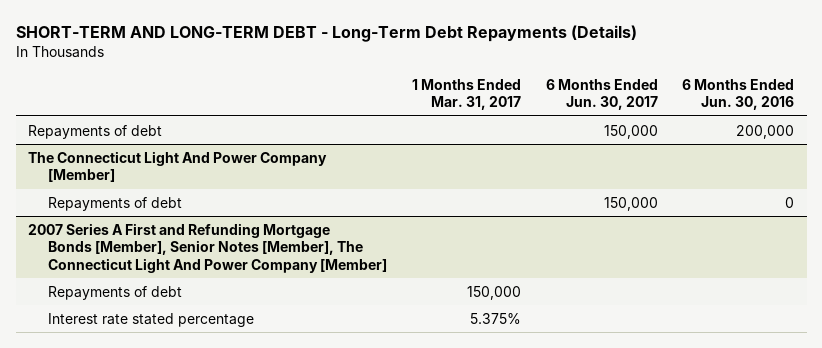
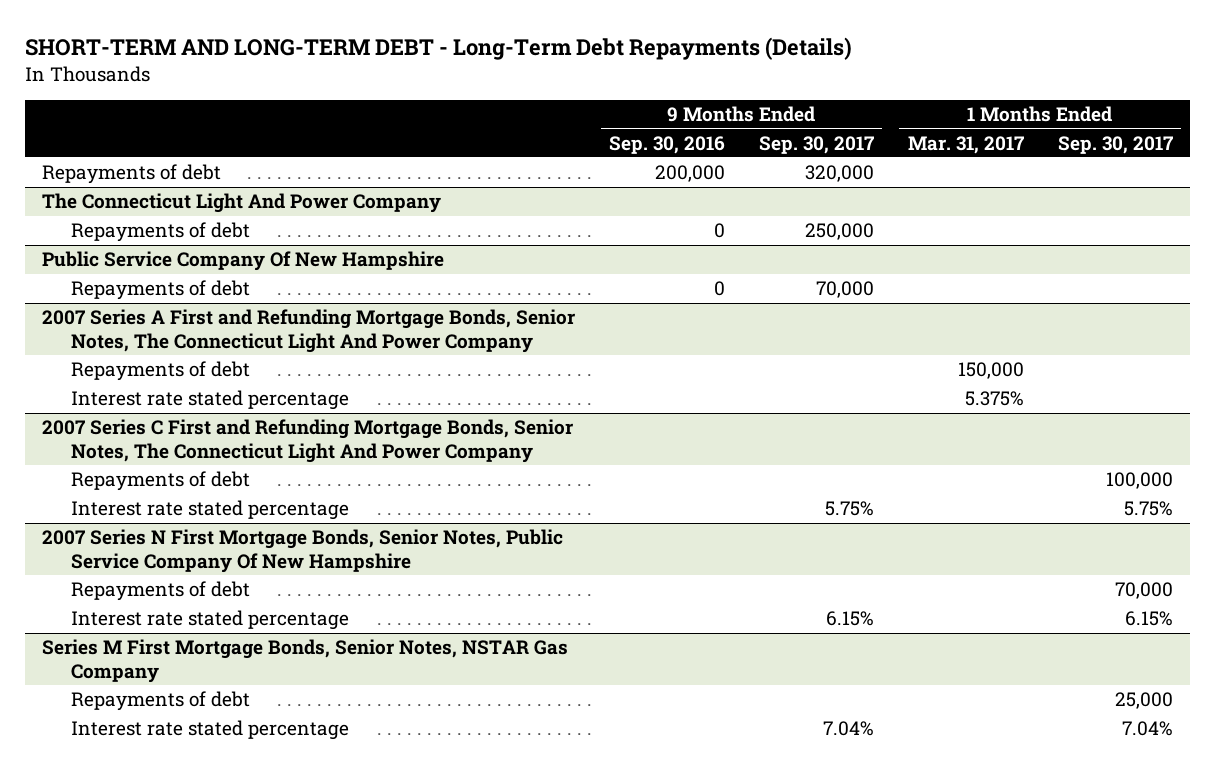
- | 1 Months Ended Mar. 31, 2017 | 6 Months Ended Jun. 30, 2017 | 6 Months Ended Jun. 30, 2016
+ | 9 Months Ended Sep. 30, 2016 | 9 Months Ended Sep. 30, 2017 | 1 Months Ended Mar. 31, 2017 | 1 Months Ended Sep. 30, 2017
- The Connecticut Light And Power Company [Member]
+ The Connecticut Light And Power Company
- 2007 Series A First and Refunding Mortgage Bonds [Member], Senior Notes [Member], The Connecticut Light And Power Company [Member]
+ Public Service Company Of New Hampshire
+ Repayments of debt | 0 | 70,000 | |
+ 2007 Series A First and Refunding Mortgage Bonds, Senior Notes, The Connecticut Light And Power Company
+ 2007 Series C First and Refunding Mortgage Bonds, Senior Notes, The Connecticut Light And Power Company
+ Repayments of debt | | | | 100,000
+ Interest rate stated percentage | | 5.75% | | 5.75%
+ 2007 Series N First Mortgage Bonds, Senior Notes, Public Service Company Of New Hampshire
+ Repayments of debt | | | | 70,000
+ Interest rate stated percentage | | 6.15% | | 6.15%
+ Series M First Mortgage Bonds, Senior Notes, NSTAR Gas Company
+ Repayments of debt | | | | 25,000
+ Interest rate stated percentage | | 7.04% | | 7.04%

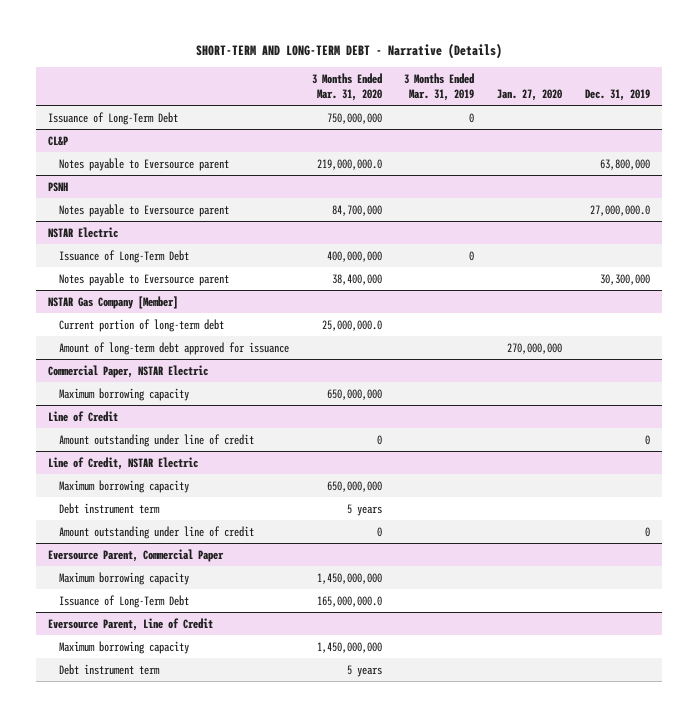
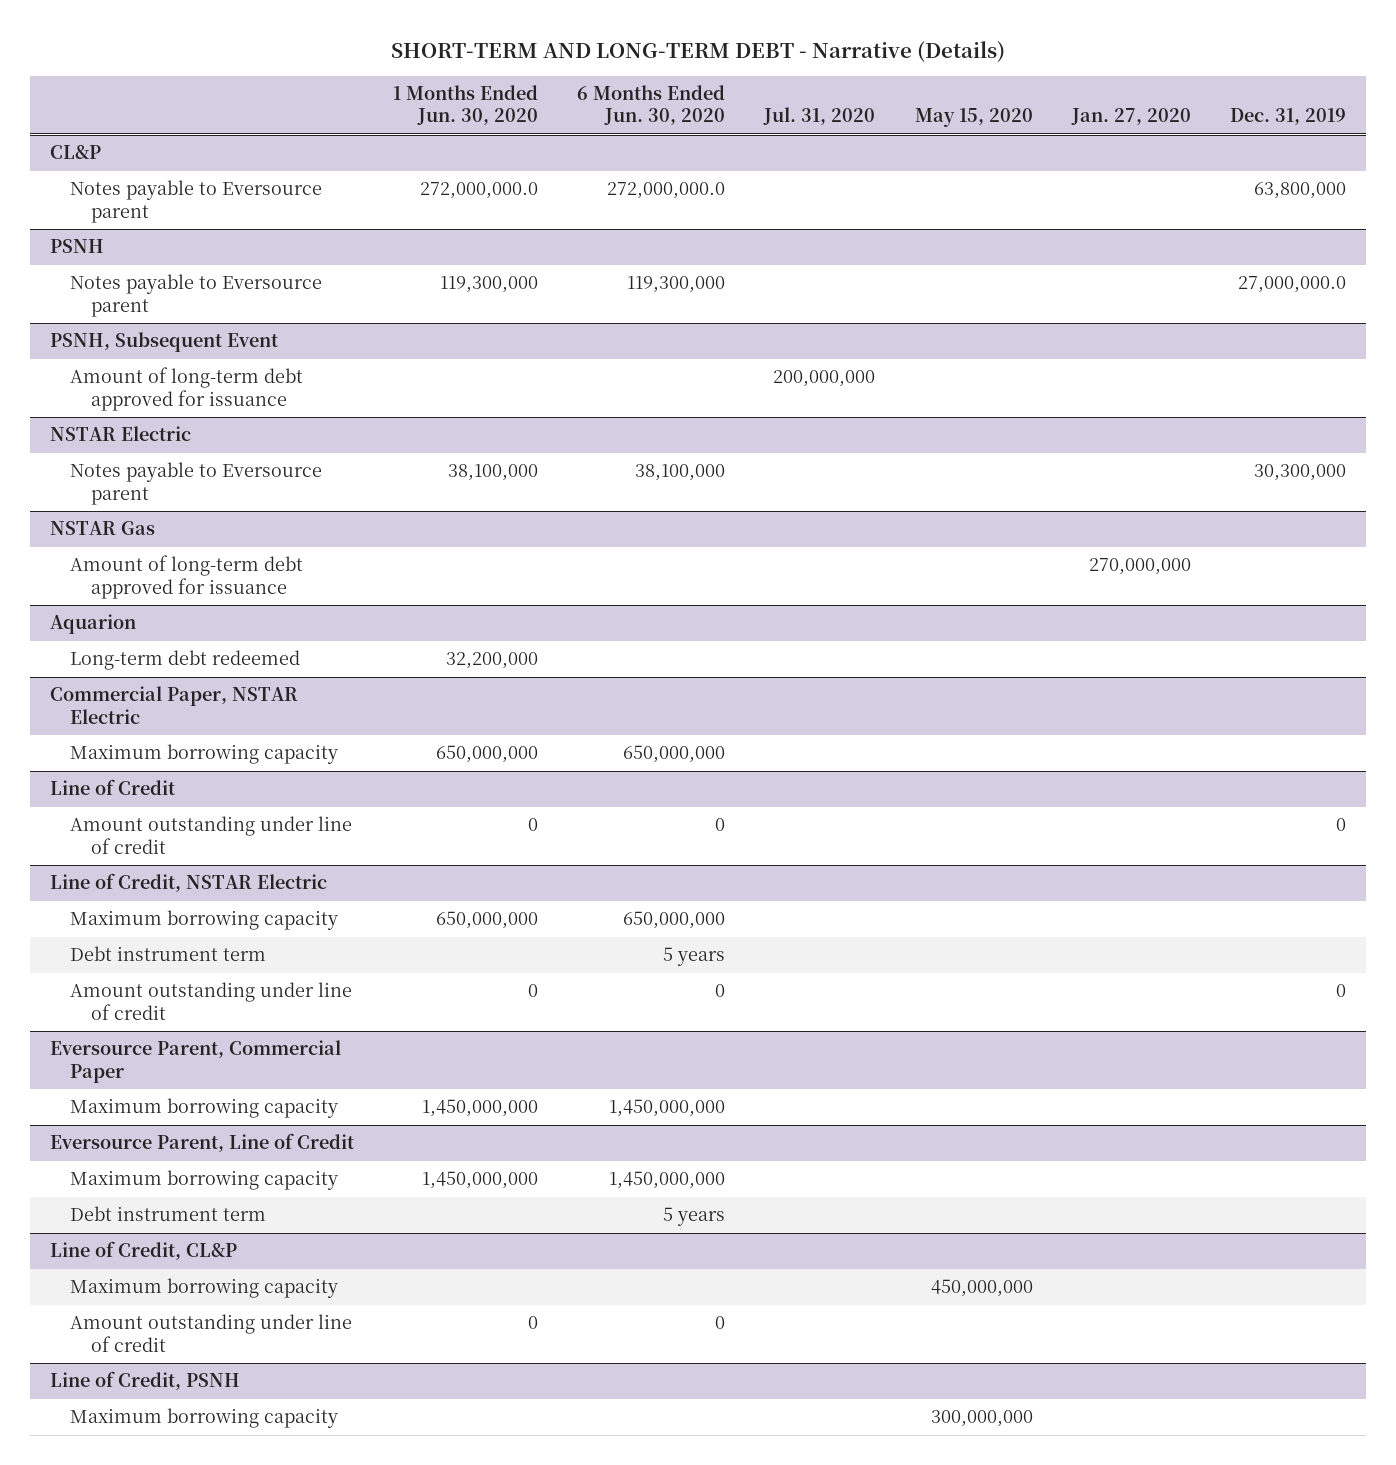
- | 3 Months Ended Mar. 31, 2020 | 3 Months Ended Mar. 31, 2019 | Jan. 27, 2020 | Dec. 31, 2019
+ | 1 Months Ended Jun. 30, 2020 | 6 Months Ended Jun. 30, 2020 | Jul. 31, 2020 | May 15, 2020 | Jan. 27, 2020 | Dec. 31, 2019
- Issuance of Long-Term Debt | 750,000,000 | 0 | |
+ PSNH, Subsequent Event
+ Amount of long-term debt approved for issuance | | | 200,000,000 | | |
@ NSTAR Electric
- Issuance of Long-Term Debt | 400,000,000 | 0 | |
- NSTAR Gas Company [Member]
- Current portion of long-term debt | 25,000,000.0 | | |
+ NSTAR Gas
+ Aquarion
+ Long-term debt redeemed | 32,200,000 | | | | |
@ Eversource Parent, Commercial Paper
- Issuance of Long-Term Debt | 165,000,000.0 | | |
+ Line of Credit, CL&P
+ Maximum borrowing capacity | | | | 450,000,000 | |
+ Amount outstanding under line of credit | 0 | 0 | | | |
+ Line of Credit, PSNH
+ Maximum borrowing capacity | | | | 300,000,000 | |

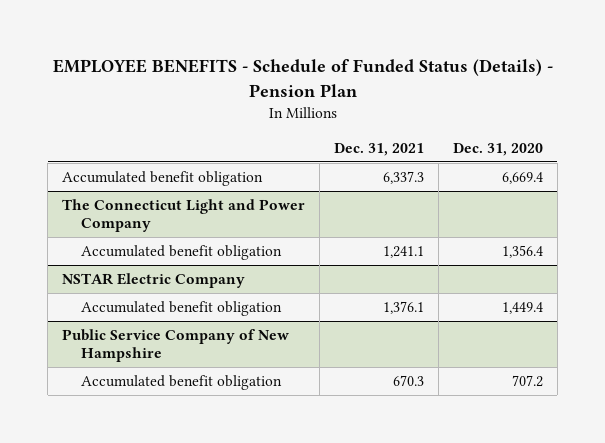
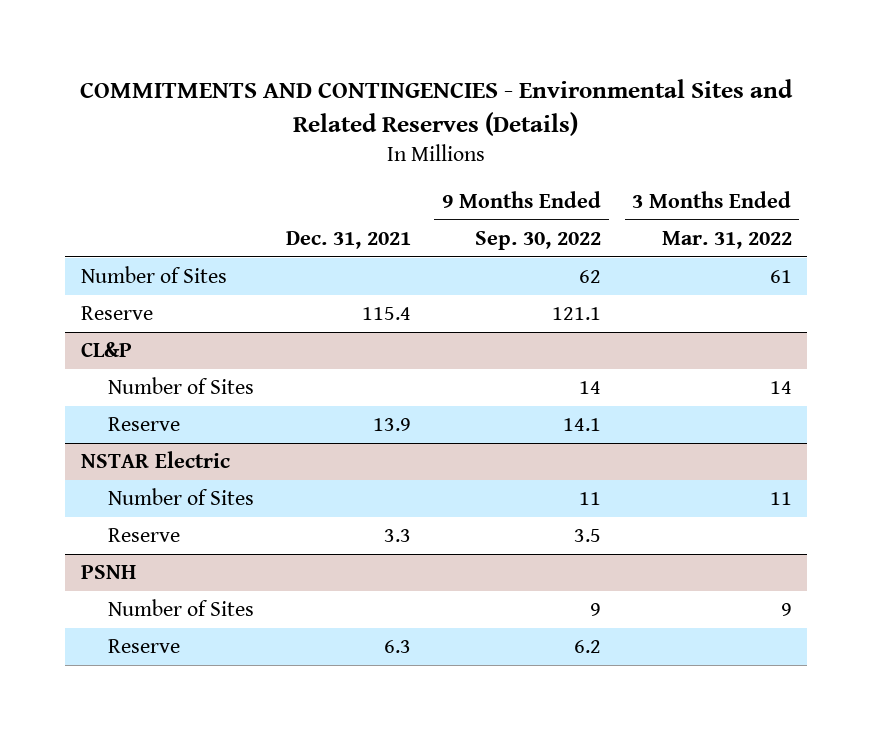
- EMPLOYEE BENEFITS - Schedule of Funded Status (Details) - Pension Plan
+ COMMITMENTS AND CONTINGENCIES - Environmental Sites and Related Reserves (Details)
- | Dec. 31, 2021 | Dec. 31, 2020
+ | Dec. 31, 2021 | 9 Months Ended Sep. 30, 2022 | 3 Months Ended Mar. 31, 2022
- Accumulated benefit obligation | 6,337.3 | 6,669.4
- The Connecticut Light and Power Company
- Accumulated benefit obligation | 1,241.1 | 1,356.4
- NSTAR Electric Company
- Accumulated benefit obligation | 1,376.1 | 1,449.4
- Public Service Company of New Hampshire
- Accumulated benefit obligation | 670.3 | 707.2
+ Number of Sites | | 62 | 61
+ Reserve | 115.4 | 121.1 |
+ CL&P
+ Number of Sites | | 14 | 14
+ Reserve | 13.9 | 14.1 |
+ NSTAR Electric
+ Number of Sites | | 11 | 11
+ Reserve | 3.3 | 3.5 |
+ PSNH
+ Number of Sites | | 9 | 9
+ Reserve | 6.3 | 6.2 |

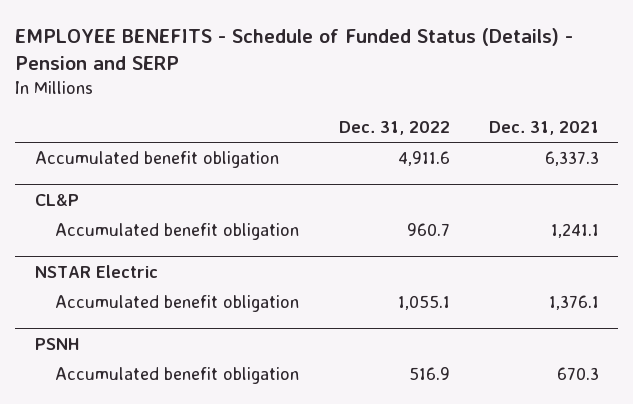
- COMMITMENTS AND CONTINGENCIES - Environmental Sites and Related Reserves (Details)
+ EMPLOYEE BENEFITS - Schedule of Funded Status (Details) - Pension and SERP
- | Dec. 31, 2021 | 9 Months Ended Sep. 30, 2022 | 3 Months Ended Mar. 31, 2022
+ | Dec. 31, 2022 | Dec. 31, 2021
- Number of Sites | | 62 | 61
- Reserve | 115.4 | 121.1 |
+ Accumulated benefit obligation | 4,911.6 | 6,337.3
@ CL&P
- Number of Sites | | 14 | 14
- Reserve | 13.9 | 14.1 |
+ Accumulated benefit obligation | 960.7 | 1,241.1
@ NSTAR Electric
- Number of Sites | | 11 | 11
- Reserve | 3.3 | 3.5 |
+ Accumulated benefit obligation | 1,055.1 | 1,376.1
@ PSNH
- Number of Sites | | 9 | 9
- Reserve | 6.3 | 6.2 |
+ Accumulated benefit obligation | 516.9 | 670.3

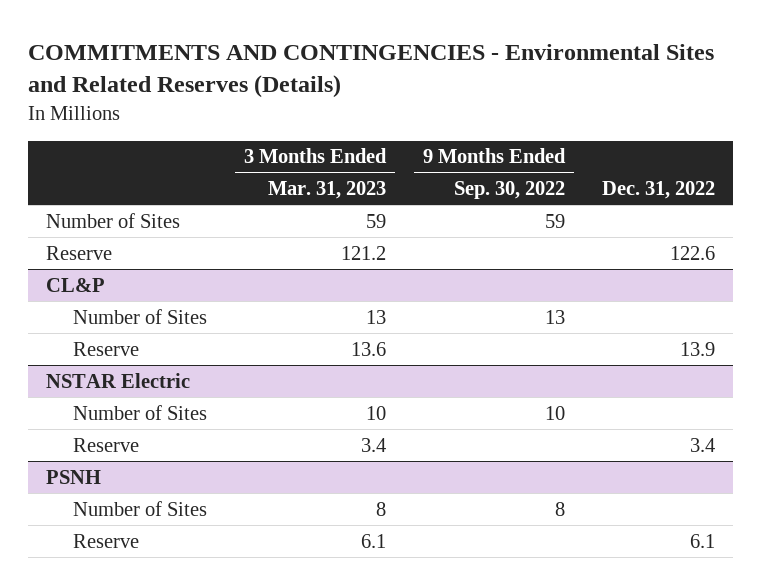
- EMPLOYEE BENEFITS - Schedule of Funded Status (Details) - Pension and SERP
+ COMMITMENTS AND CONTINGENCIES - Environmental Sites and Related Reserves (Details)
- | Dec. 31, 2022 | Dec. 31, 2021
+ | 3 Months Ended Mar. 31, 2023 | 9 Months Ended Sep. 30, 2022 | Dec. 31, 2022
- Accumulated benefit obligation | 4,911.6 | 6,337.3
+ Number of Sites | 59 | 59 |
+ Reserve | 121.2 | | 122.6
@ CL&P
- Accumulated benefit obligation | 960.7 | 1,241.1
+ Number of Sites | 13 | 13 |
+ Reserve | 13.6 | | 13.9
@ NSTAR Electric
- Accumulated benefit obligation | 1,055.1 | 1,376.1
+ Number of Sites | 10 | 10 |
+ Reserve | 3.4 | | 3.4
@ PSNH
- Accumulated benefit obligation | 516.9 | 670.3
+ Number of Sites | 8 | 8 |
+ Reserve | 6.1 | | 6.1

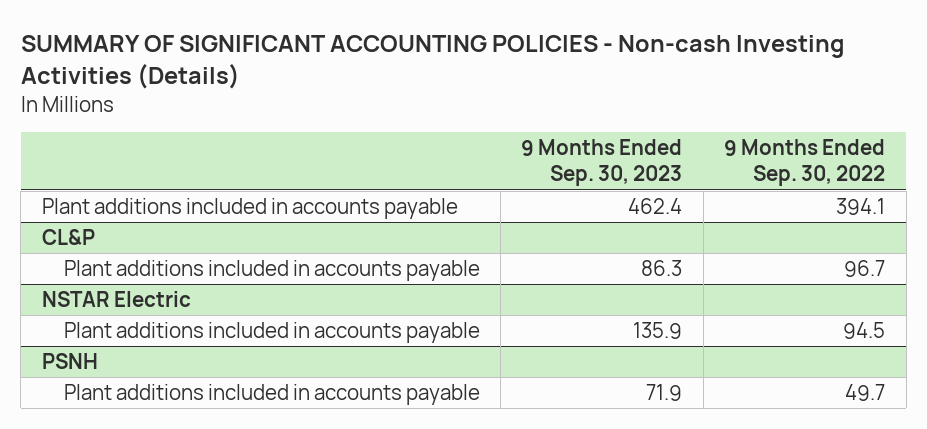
- COMMITMENTS AND CONTINGENCIES - Environmental Sites and Related Reserves (Details)
+ SUMMARY OF SIGNIFICANT ACCOUNTING POLICIES - Non-cash Investing Activities (Details)
- | 3 Months Ended Mar. 31, 2023 | 9 Months Ended Sep. 30, 2022 | Dec. 31, 2022
+ | 9 Months Ended Sep. 30, 2023 | 9 Months Ended Sep. 30, 2022
- Number of Sites | 59 | 59 |
- Reserve | 121.2 | | 122.6
+ Plant additions included in accounts payable | 462.4 | 394.1
@ CL&P
- Number of Sites | 13 | 13 |
- Reserve | 13.6 | | 13.9
+ Plant additions included in accounts payable | 86.3 | 96.7
@ NSTAR Electric
- Number of Sites | 10 | 10 |
- Reserve | 3.4 | | 3.4
+ Plant additions included in accounts payable | 135.9 | 94.5
@ PSNH
- Number of Sites | 8 | 8 |
- Reserve | 6.1 | | 6.1
+ Plant additions included in accounts payable | 71.9 | 49.7

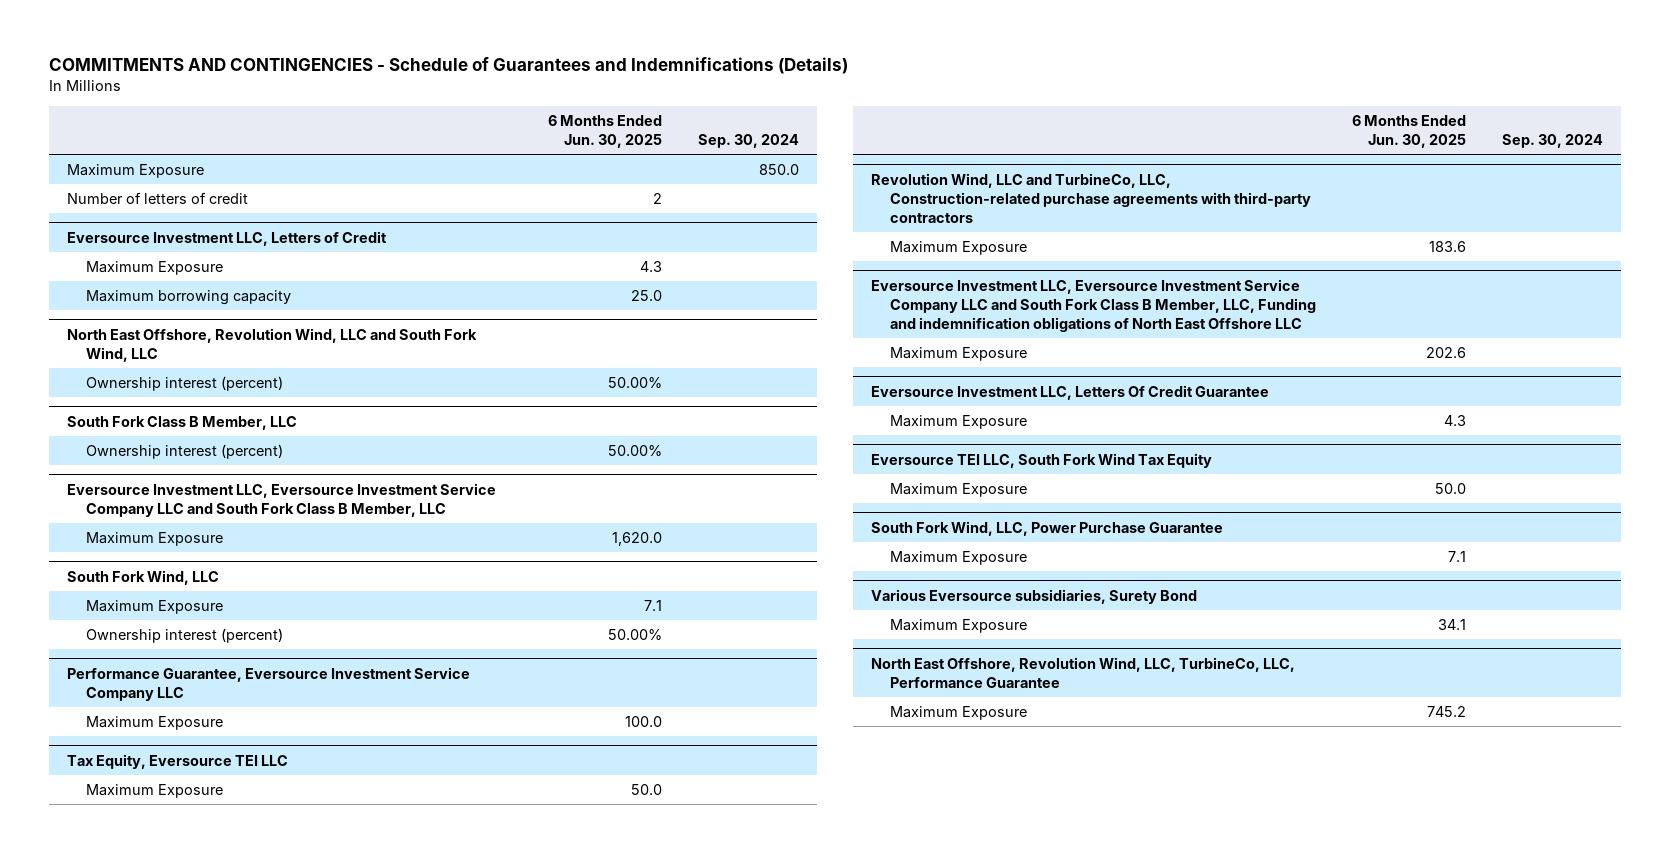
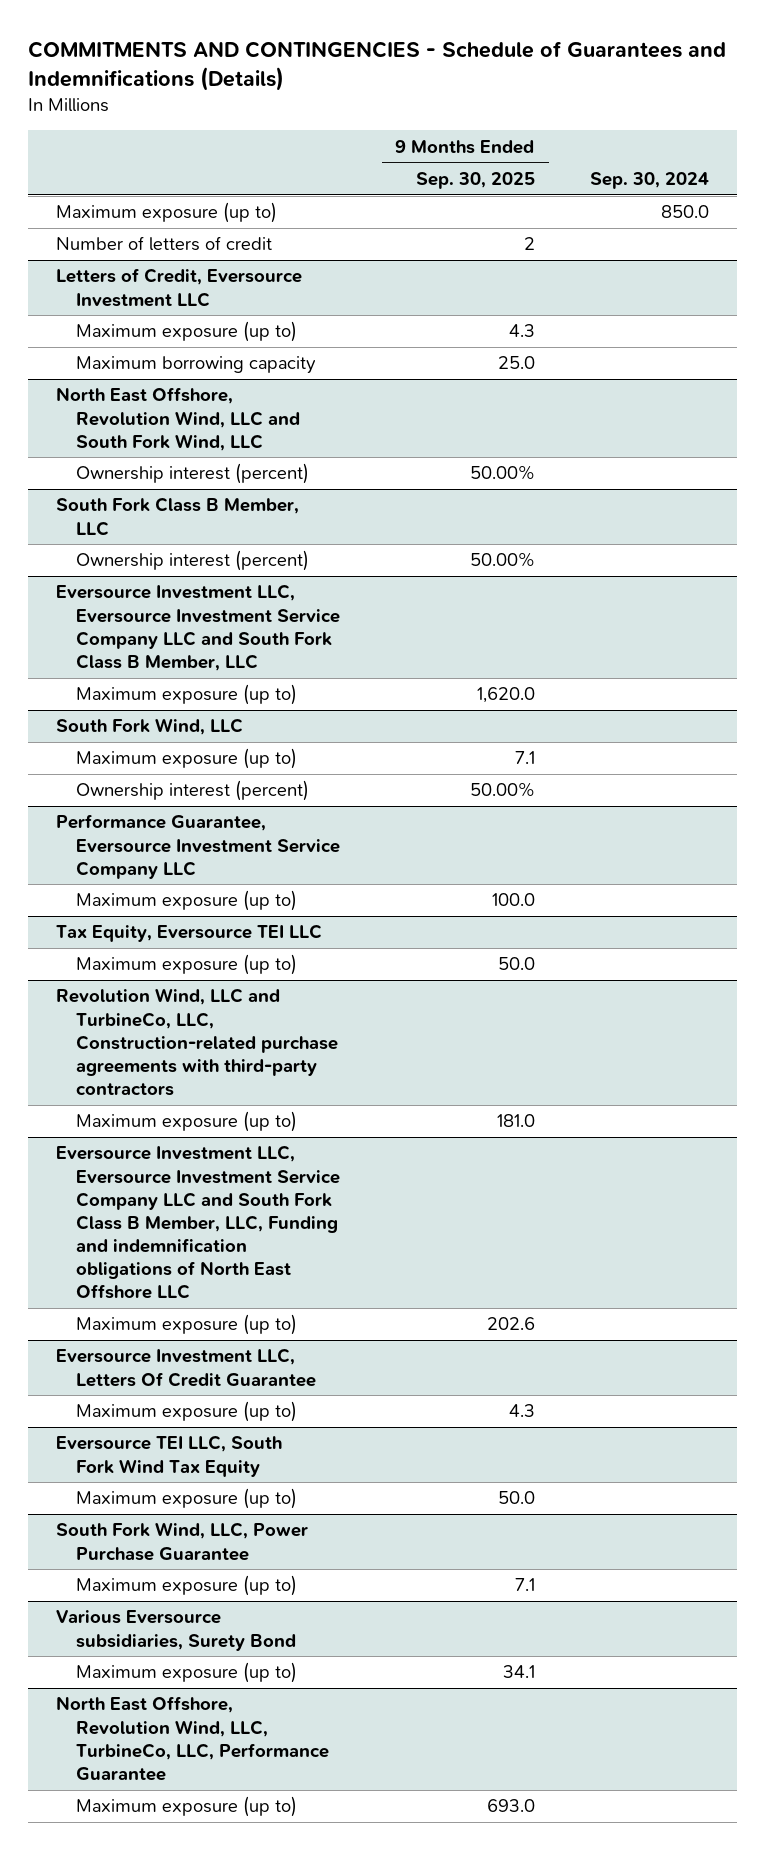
- | 6 Months Ended Jun. 30, 2025 | Sep. 30, 2024
+ | 9 Months Ended Sep. 30, 2025 | Sep. 30, 2024
- Maximum Exposure | | 850.0
+ Maximum exposure (up to) | | 850.0
- Eversource Investment LLC, Letters of Credit
- Maximum Exposure | 4.3 |
+ Letters of Credit, Eversource Investment LLC
+ Maximum exposure (up to) | 4.3 |
@ Eversource Investment LLC, Eversource Investment Service Company LLC and South Fork Class B Member, LLC
- Maximum Exposure | 1,620.0 |
+ Maximum exposure (up to) | 1,620.0 |
@ South Fork Wind, LLC
- Maximum Exposure | 7.1 |
+ Maximum exposure (up to) | 7.1 |
@ Performance Guarantee, Eversource Investment Service Company LLC
- Maximum Exposure | 100.0 |
+ Maximum exposure (up to) | 100.0 |
@ Tax Equity, Eversource TEI LLC
- Maximum Exposure | 50.0 |
+ Maximum exposure (up to) | 50.0 |
@ Revolution Wind, LLC and TurbineCo, LLC, Construction-related purchase agreements with third-party contractors
- Maximum Exposure | 183.6 |
+ Maximum exposure (up to) | 181.0 |
@ Eversource Investment LLC, Eversource Investment Service Company LLC and South Fork Class B Member, LLC, Funding and indemnification obligations of North East Offshore LLC
- Maximum Exposure | 202.6 |
+ Maximum exposure (up to) | 202.6 |
@ Eversource Investment LLC, Letters Of Credit Guarantee
- Maximum Exposure | 4.3 |
+ Maximum exposure (up to) | 4.3 |
@ Eversource TEI LLC, South Fork Wind Tax Equity
- Maximum Exposure | 50.0 |
+ Maximum exposure (up to) | 50.0 |
@ South Fork Wind, LLC, Power Purchase Guarantee
- Maximum Exposure | 7.1 |
+ Maximum exposure (up to) | 7.1 |
@ Various Eversource subsidiaries, Surety Bond
- Maximum Exposure | 34.1 |
+ Maximum exposure (up to) | 34.1 |
@ North East Offshore, Revolution Wind, LLC, TurbineCo, LLC, Performance Guarantee
- Maximum Exposure | 745.2 |
+ Maximum exposure (up to) | 693.0 |

